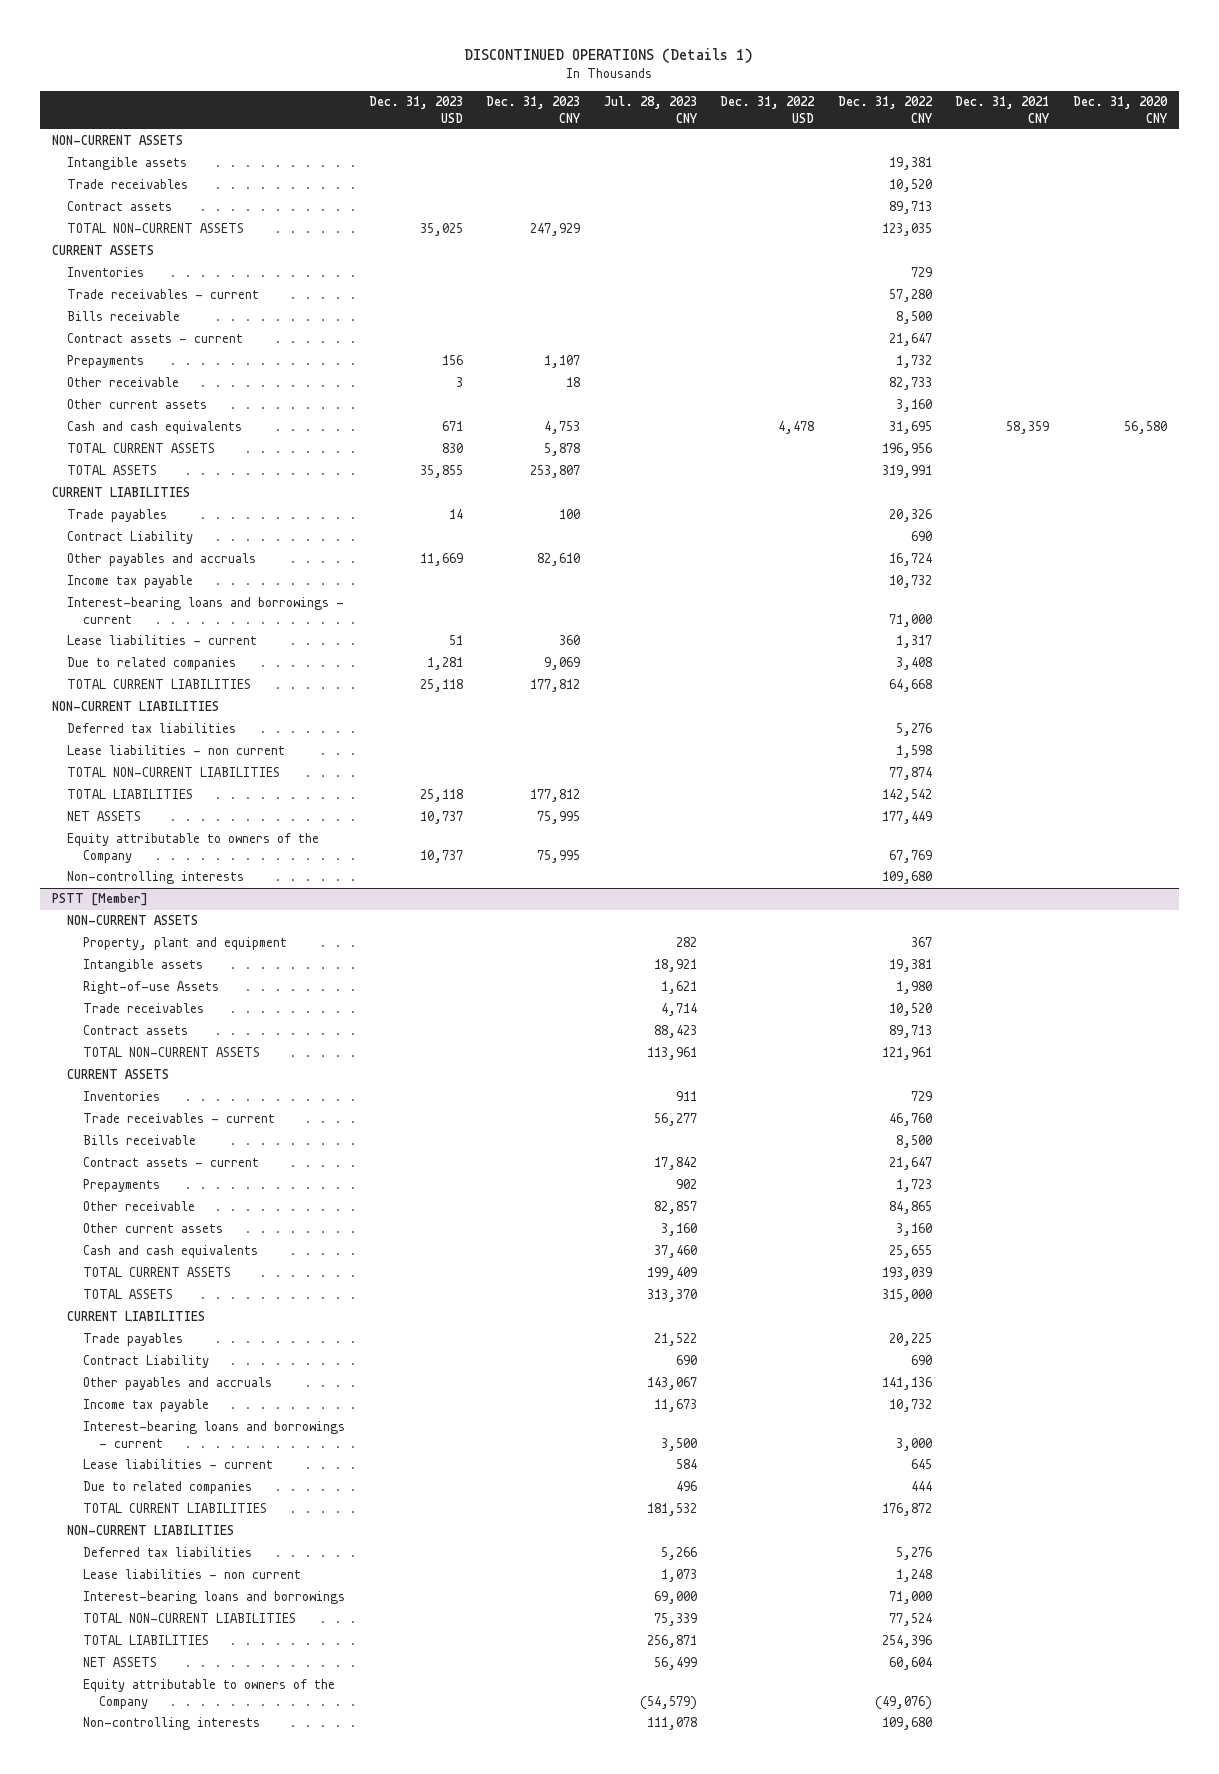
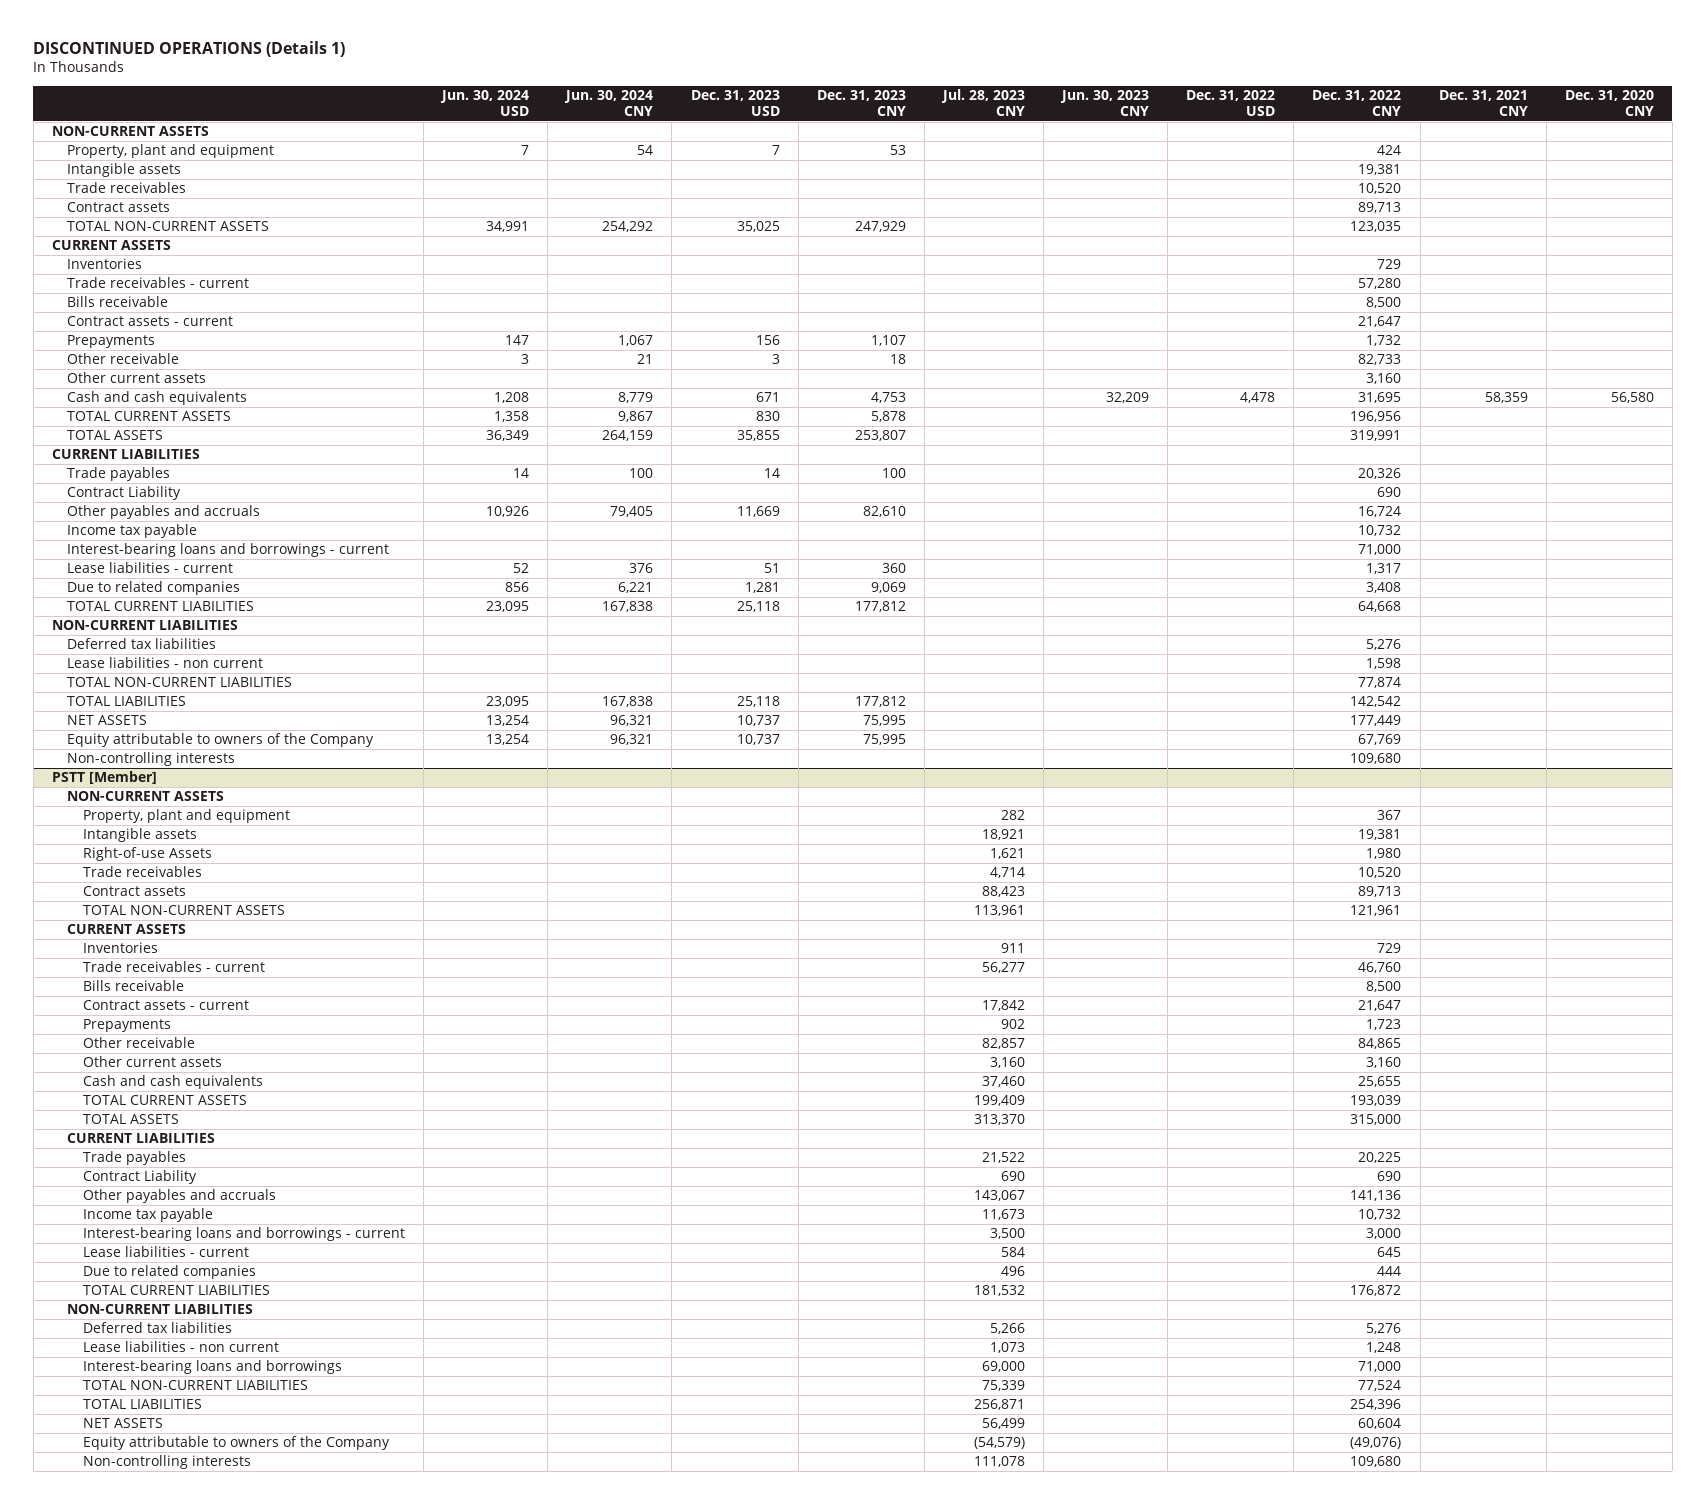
- | Dec. 31, 2023 USD | Dec. 31, 2023 CNY | Jul. 28, 2023 CNY | Dec. 31, 2022 USD | Dec. 31, 2022 CNY | Dec. 31, 2021 CNY | Dec. 31, 2020 CNY
+ | Jun. 30, 2024 USD | Jun. 30, 2024 CNY | Dec. 31, 2023 USD | Dec. 31, 2023 CNY | Jul. 28, 2023 CNY | Jun. 30, 2023 CNY | Dec. 31, 2022 USD | Dec. 31, 2022 CNY | Dec. 31, 2021 CNY | Dec. 31, 2020 CNY
+ Property, plant and equipment | 7 | 54 | 7 | 53 | | | | 424 | |

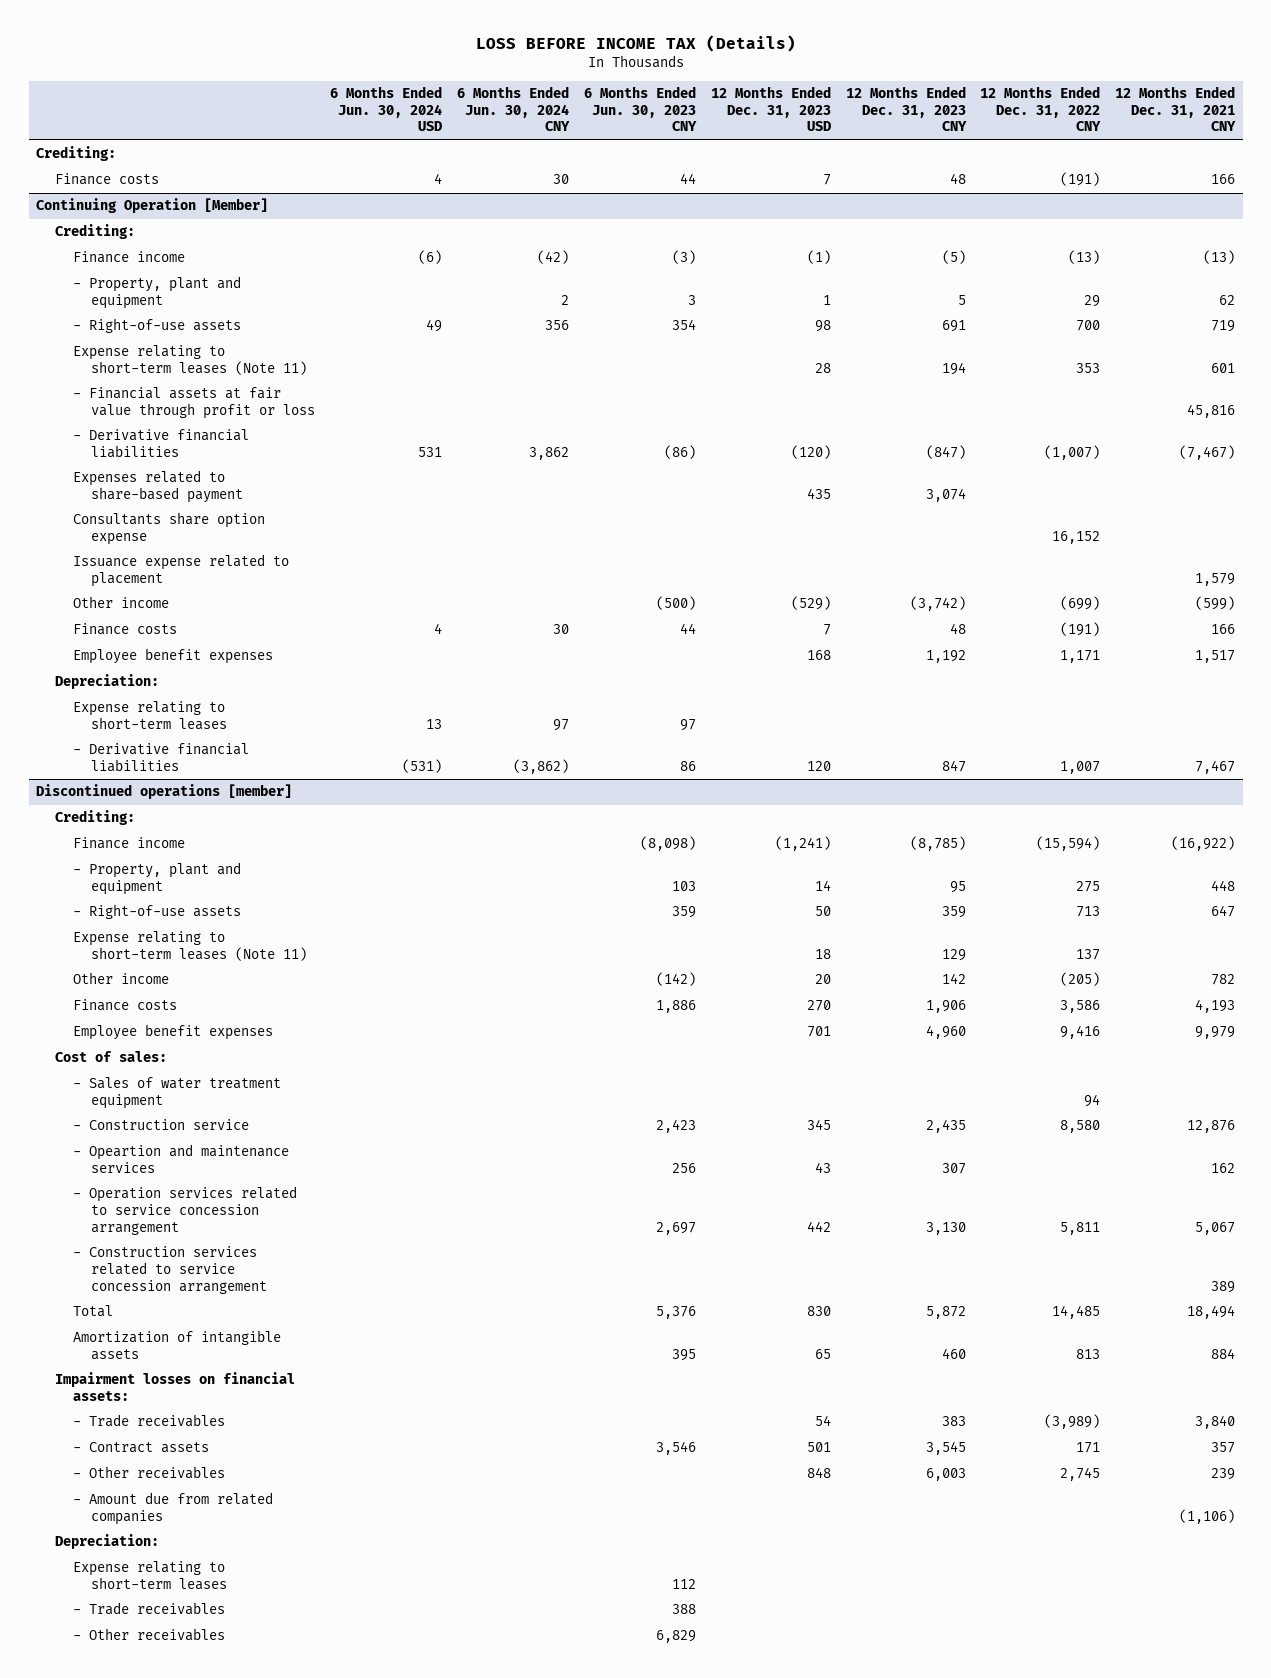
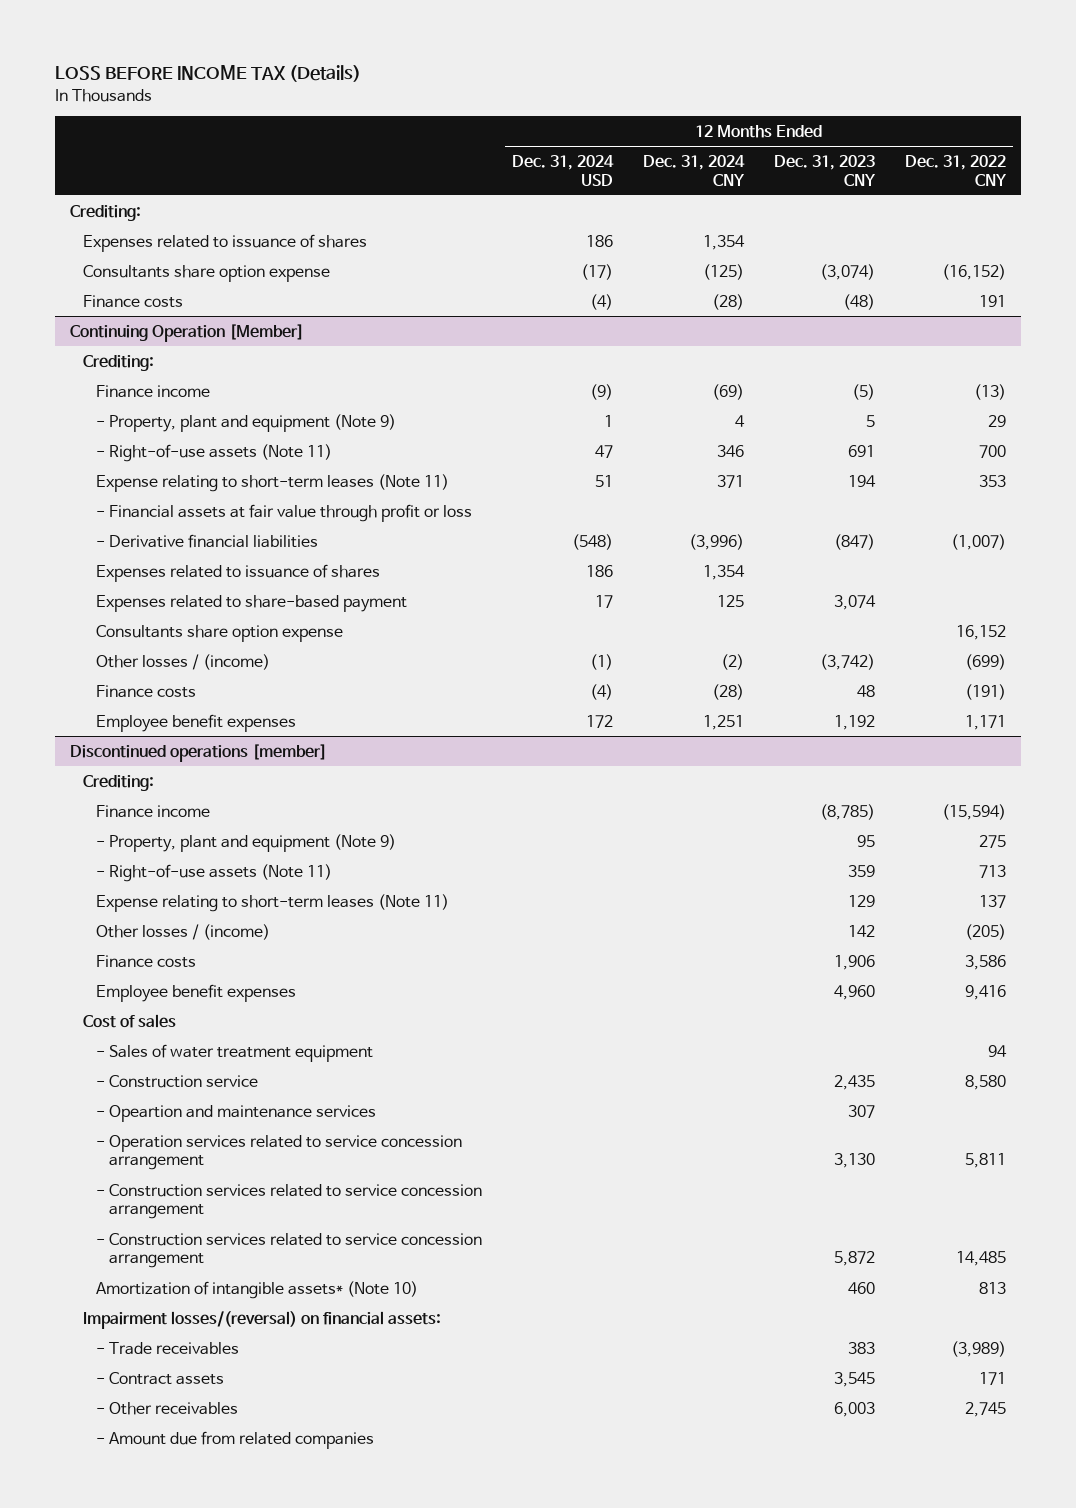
- | 6 Months Ended Jun. 30, 2024 USD | 6 Months Ended Jun. 30, 2024 CNY | 6 Months Ended Jun. 30, 2023 CNY | 12 Months Ended Dec. 31, 2023 USD | 12 Months Ended Dec. 31, 2023 CNY | 12 Months Ended Dec. 31, 2022 CNY | 12 Months Ended Dec. 31, 2021 CNY
+ | 12 Months Ended Dec. 31, 2024 USD | 12 Months Ended Dec. 31, 2024 CNY | 12 Months Ended Dec. 31, 2023 CNY | 12 Months Ended Dec. 31, 2022 CNY
- Finance costs | 4 | 30 | 44 | 7 | 48 | (191) | 166
+ Expenses related to issuance of shares | 186 | 1,354 | |
+ Consultants share option expense | (17) | (125) | (3,074) | (16,152)
+ Finance costs | (4) | (28) | (48) | 191
@ Continuing Operation [Member]
- - Property, plant and equipment | | 2 | 3 | 1 | 5 | 29 | 62
- - Right-of-use assets | 49 | 356 | 354 | 98 | 691 | 700 | 719
+ - Property, plant and equipment (Note 9) | 1 | 4 | 5 | 29
+ - Right-of-use assets (Note 11) | 47 | 346 | 691 | 700
+ Expenses related to issuance of shares | 186 | 1,354 | |
- Issuance expense related to placement | | | | | | | 1,579
- Other income | | | (500) | (529) | (3,742) | (699) | (599)
+ Other losses / (income) | (1) | (2) | (3,742) | (699)
- Depreciation:
- Expense relating to short-term leases | 13 | 97 | 97 | | | |
- - Derivative financial liabilities | (531) | (3,862) | 86 | 120 | 847 | 1,007 | 7,467
@ Discontinued operations [member]
- - Property, plant and equipment | | | 103 | 14 | 95 | 275 | 448
- - Right-of-use assets | | | 359 | 50 | 359 | 713 | 647
+ - Property, plant and equipment (Note 9) | | | 95 | 275
+ - Right-of-use assets (Note 11) | | | 359 | 713
- Other income | | | (142) | 20 | 142 | (205) | 782
+ Other losses / (income) | | | 142 | (205)
- Cost of sales:
+ Cost of sales
- Total | | | 5,376 | 830 | 5,872 | 14,485 | 18,494
- Amortization of intangible assets | | | 395 | 65 | 460 | 813 | 884
- Impairment losses on financial assets:
+ - Construction services related to service concession arrangement | | | 5,872 | 14,485
+ Amortization of intangible assets* (Note 10) | | | 460 | 813
+ Impairment losses/(reversal) on financial assets:
- Depreciation:
- Expense relating to short-term leases | | | 112 | | | |
- - Trade receivables | | | 388 | | | |
- - Other receivables | | | 6,829 | | | |

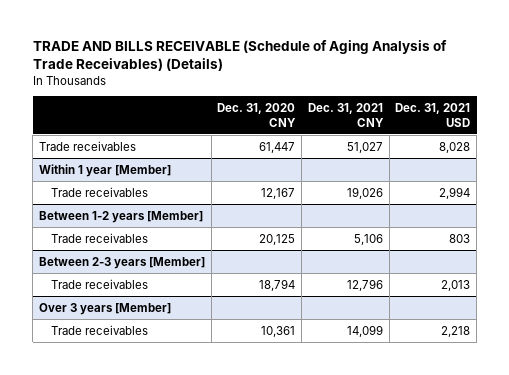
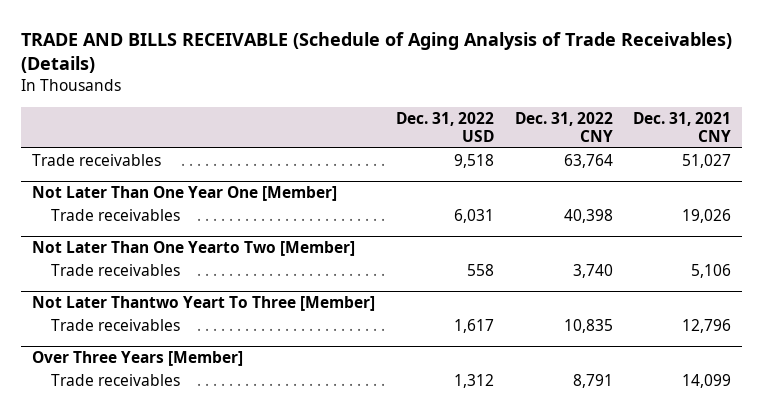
- | Dec. 31, 2020 CNY | Dec. 31, 2021 CNY | Dec. 31, 2021 USD
+ | Dec. 31, 2022 USD | Dec. 31, 2022 CNY | Dec. 31, 2021 CNY
- Within 1 year [Member]
+ Not Later Than One Year One [Member]
- Between 1-2 years [Member]
+ Not Later Than One Yearto Two [Member]
- Between 2-3 years [Member]
+ Not Later Thantwo Yeart To Three [Member]
- Over 3 years [Member]
+ Over Three Years [Member]

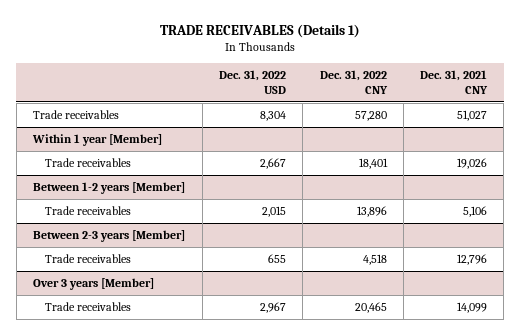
- TRADE AND BILLS RECEIVABLE (Schedule of Aging Analysis of Trade Receivables) (Details)
+ TRADE RECEIVABLES (Details 1)
- Trade receivables | 9,518 | 63,764 | 51,027
- Not Later Than One Year One [Member]
- Trade receivables | 6,031 | 40,398 | 19,026
- Not Later Than One Yearto Two [Member]
- Trade receivables | 558 | 3,740 | 5,106
- Not Later Thantwo Yeart To Three [Member]
- Trade receivables | 1,617 | 10,835 | 12,796
- Over Three Years [Member]
- Trade receivables | 1,312 | 8,791 | 14,099
+ Trade receivables | 8,304 | 57,280 | 51,027
+ Within 1 year [Member]
+ Trade receivables | 2,667 | 18,401 | 19,026
+ Between 1-2 years [Member]
+ Trade receivables | 2,015 | 13,896 | 5,106
+ Between 2-3 years [Member]
+ Trade receivables | 655 | 4,518 | 12,796
+ Over 3 years [Member]
+ Trade receivables | 2,967 | 20,465 | 14,099

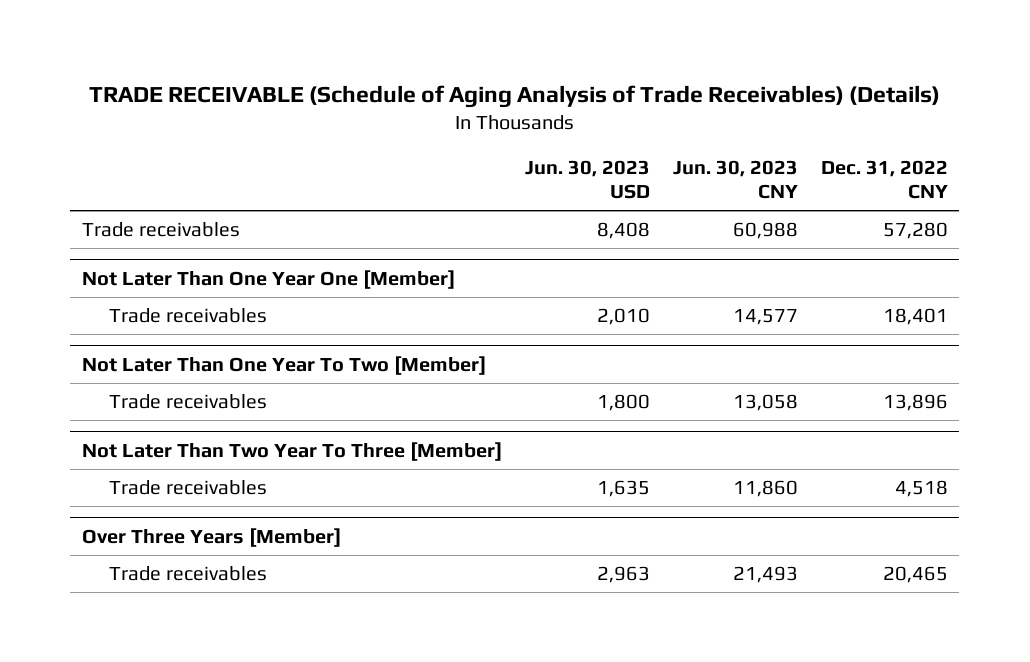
- TRADE RECEIVABLES (Details 1)
+ TRADE RECEIVABLE (Schedule of Aging Analysis of Trade Receivables) (Details)
- | Dec. 31, 2022 USD | Dec. 31, 2022 CNY | Dec. 31, 2021 CNY
+ | Jun. 30, 2023 USD | Jun. 30, 2023 CNY | Dec. 31, 2022 CNY
- Within 1 year [Member]
+ Not Later Than One Year One [Member]
- Between 1-2 years [Member]
+ Not Later Than One Year To Two [Member]
- Between 2-3 years [Member]
+ Not Later Than Two Year To Three [Member]
- Over 3 years [Member]
+ Over Three Years [Member]

